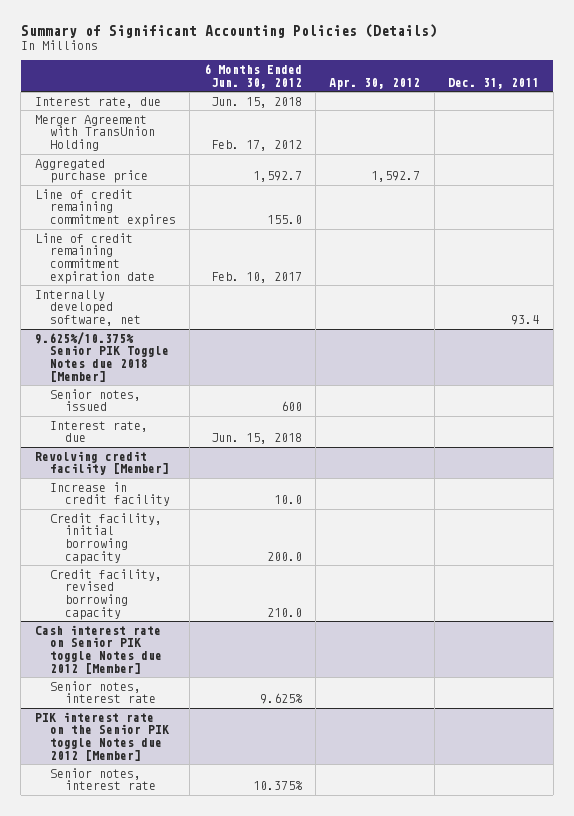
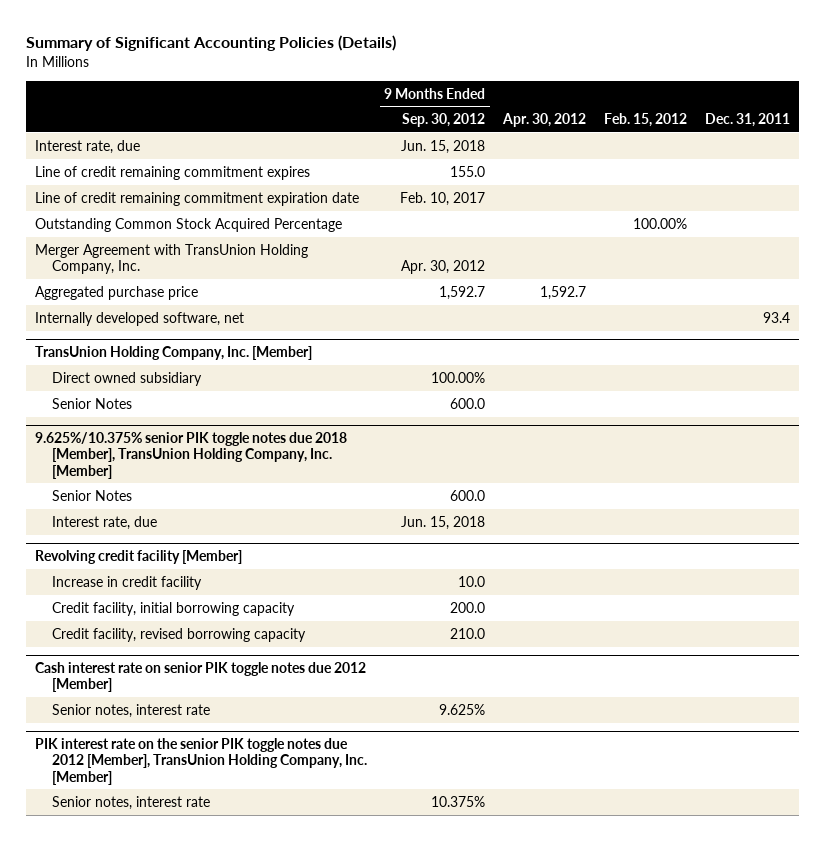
- | 6 Months Ended Jun. 30, 2012 | Apr. 30, 2012 | Dec. 31, 2011
+ | 9 Months Ended Sep. 30, 2012 | Apr. 30, 2012 | Feb. 15, 2012 | Dec. 31, 2011
- Merger Agreement with TransUnion Holding | Feb. 17, 2012 | |
+ Outstanding Common Stock Acquired Percentage | | | 100.00% |
+ Merger Agreement with TransUnion Holding Company, Inc. | Apr. 30, 2012 | | |
moved down: Aggregated purchase price | 1,592.7 | 1,592.7 | |
- 9.625%/10.375% Senior PIK Toggle Notes due 2018 [Member]
- Senior notes, issued | 600 | |
+ TransUnion Holding Company, Inc. [Member]
+ Direct owned subsidiary | 100.00% | | |
+ Senior Notes | 600.0 | | |
+ 9.625%/10.375% senior PIK toggle notes due 2018 [Member], TransUnion Holding Company, Inc. [Member]
+ Senior Notes | 600.0 | | |
- Cash interest rate on Senior PIK toggle Notes due 2012 [Member]
+ Cash interest rate on senior PIK toggle notes due 2012 [Member]
- PIK interest rate on the Senior PIK toggle Notes due 2012 [Member]
+ PIK interest rate on the senior PIK toggle notes due 2012 [Member], TransUnion Holding Company, Inc. [Member]

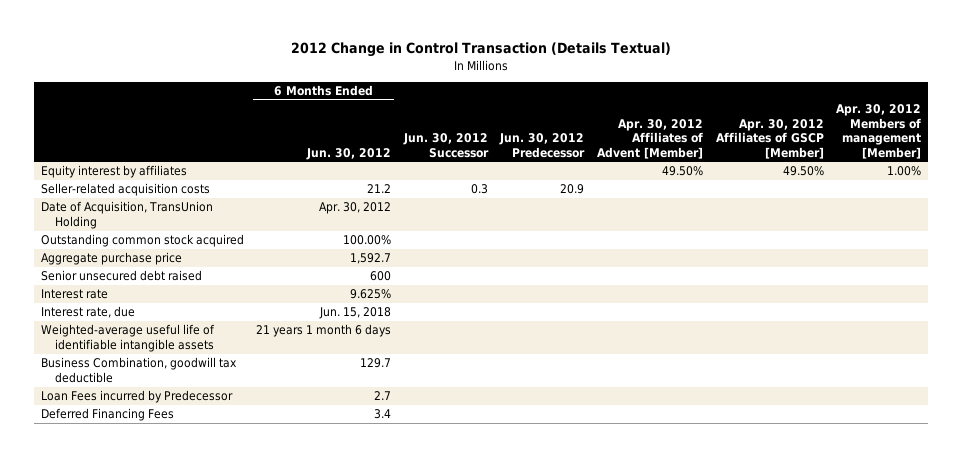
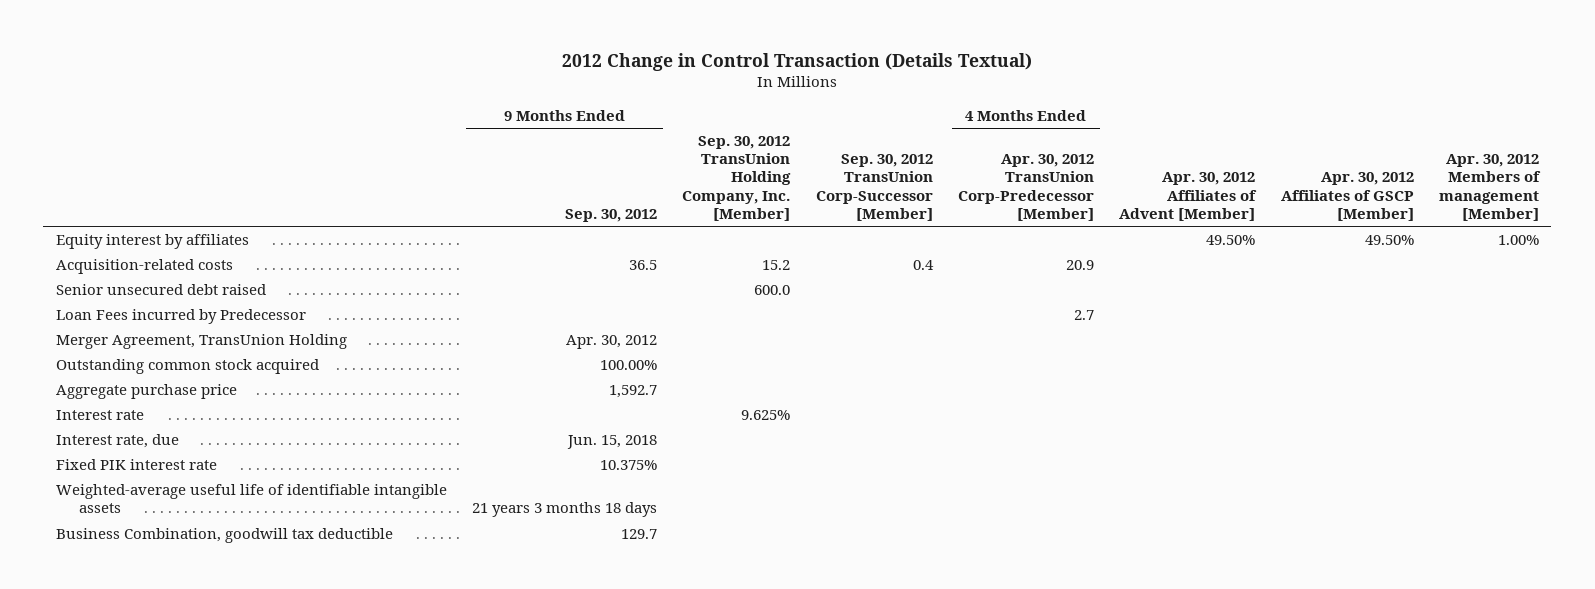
- | 6 Months Ended Jun. 30, 2012 | Jun. 30, 2012 Successor | Jun. 30, 2012 Predecessor | Apr. 30, 2012 Affiliates of Advent [Member] | Apr. 30, 2012 Affiliates of GSCP [Member] | Apr. 30, 2012 Members of management [Member]
+ | 9 Months Ended Sep. 30, 2012 | Sep. 30, 2012 TransUnion Holding Company, Inc. [Member] | Sep. 30, 2012 TransUnion Corp-Successor [Member] | 4 Months Ended Apr. 30, 2012 TransUnion Corp-Predecessor [Member] | Apr. 30, 2012 Affiliates of Advent [Member] | Apr. 30, 2012 Affiliates of GSCP [Member] | Apr. 30, 2012 Members of management [Member]
- Seller-related acquisition costs | 21.2 | 0.3 | 20.9 | | |
- Date of Acquisition, TransUnion Holding | Apr. 30, 2012 | | | | |
+ Acquisition-related costs | 36.5 | 15.2 | 0.4 | 20.9 | | |
moved up: Senior unsecured debt raised | | 600.0 | | | | |
moved up: Loan Fees incurred by Predecessor | | | | 2.7 | | |
+ Merger Agreement, TransUnion Holding | Apr. 30, 2012 | | | | | |
+ Fixed PIK interest rate | 10.375% | | | | | |
- Deferred Financing Fees | 3.4 | | | | |

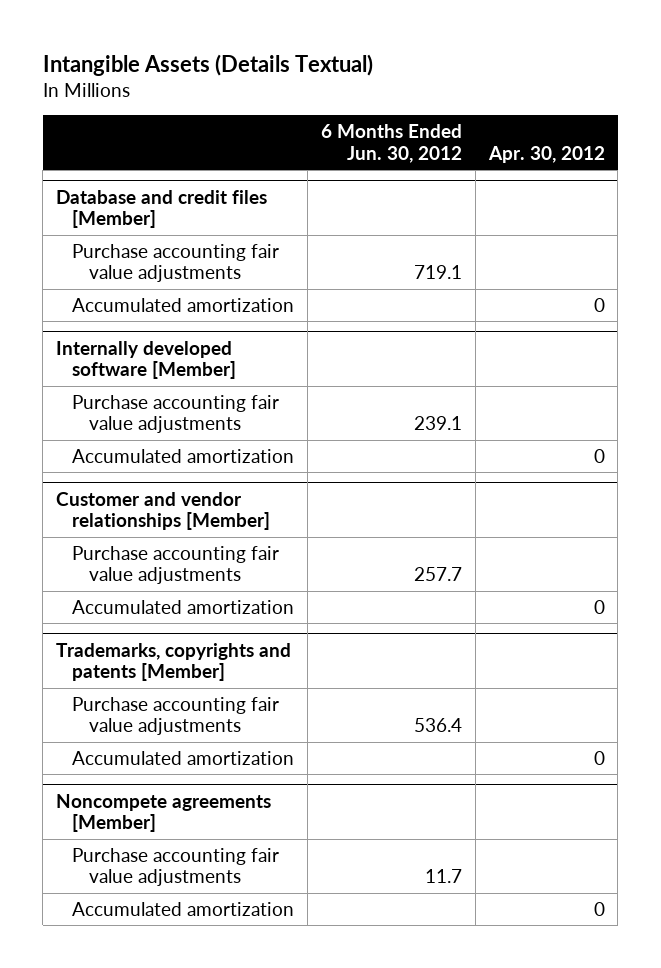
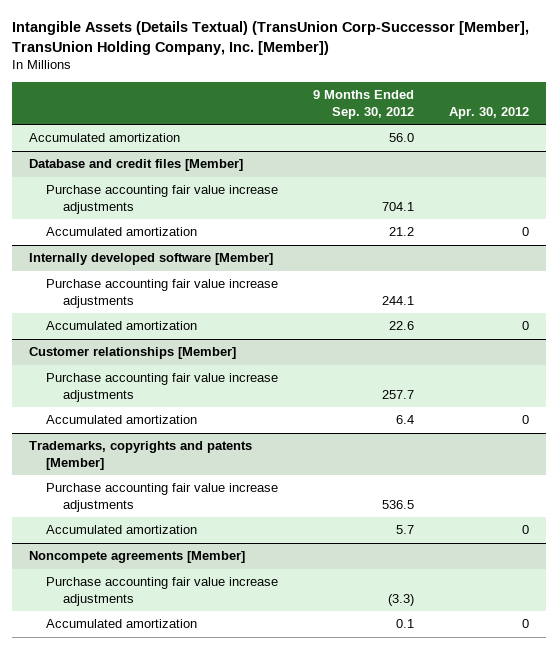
- Intangible Assets (Details Textual)
+ Intangible Assets (Details Textual) (TransUnion Corp-Successor [Member], TransUnion Holding Company, Inc. [Member])
- | 6 Months Ended Jun. 30, 2012 | Apr. 30, 2012
+ | 9 Months Ended Sep. 30, 2012 | Apr. 30, 2012
+ Accumulated amortization | 56.0 |
@ Database and credit files [Member]
- Purchase accounting fair value adjustments | 719.1 |
+ Purchase accounting fair value increase adjustments | 704.1 |
@ Internally developed software [Member]
- Purchase accounting fair value adjustments | 239.1 |
+ Purchase accounting fair value increase adjustments | 244.1 |
- Customer and vendor relationships [Member]
- Purchase accounting fair value adjustments | 257.7 |
+ Customer relationships [Member]
+ Purchase accounting fair value increase adjustments | 257.7 |
@ Trademarks, copyrights and patents [Member]
- Purchase accounting fair value adjustments | 536.4 |
+ Purchase accounting fair value increase adjustments | 536.5 |
@ Noncompete agreements [Member]
- Purchase accounting fair value adjustments | 11.7 |
+ Purchase accounting fair value increase adjustments | (3.3) |

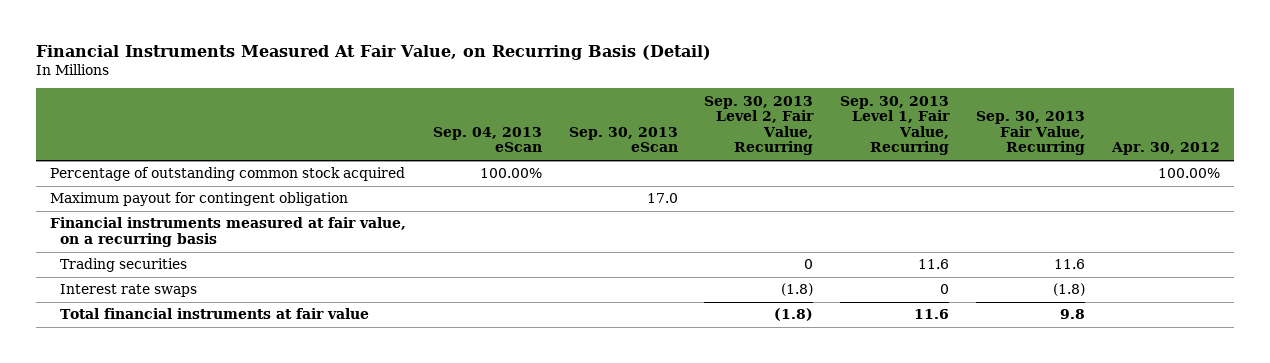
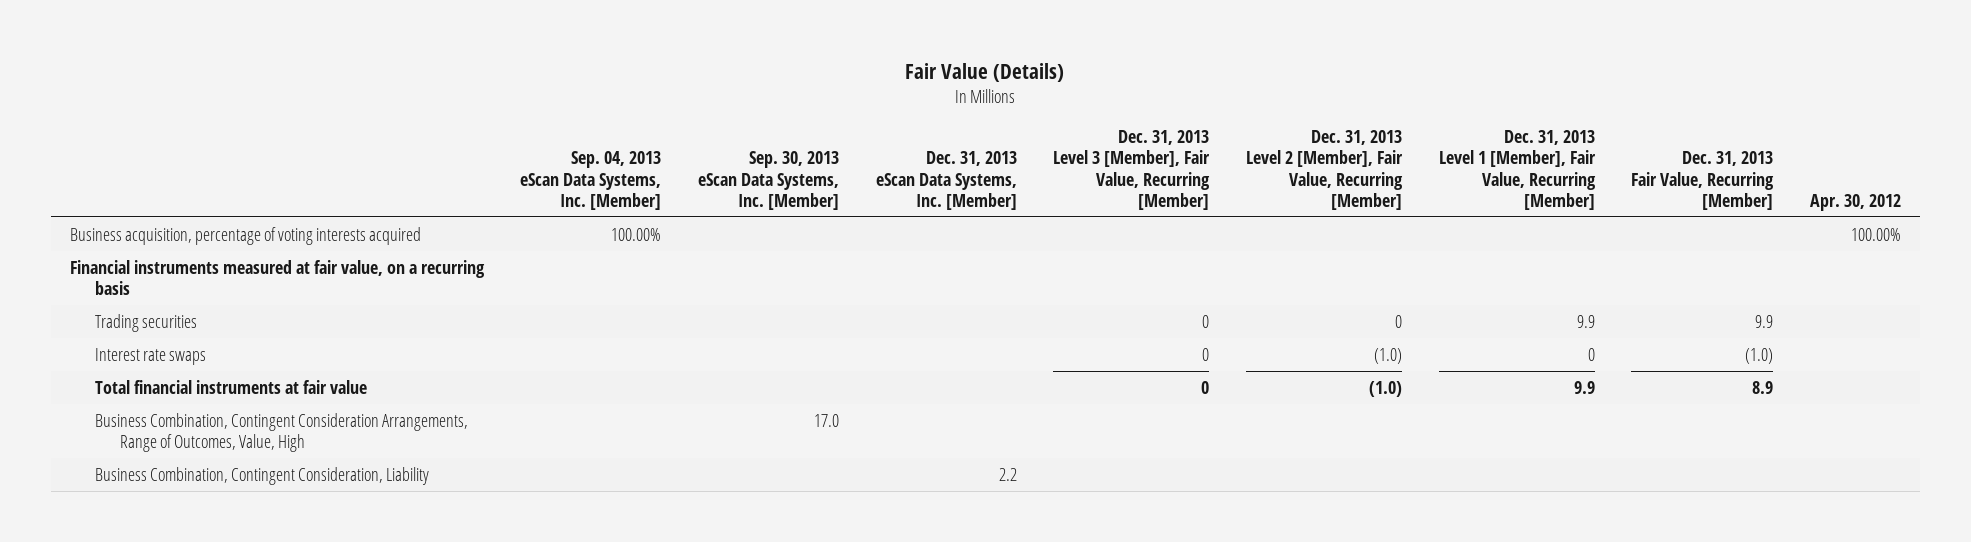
- Financial Instruments Measured At Fair Value, on Recurring Basis (Detail)
+ Fair Value (Details)
- | Sep. 04, 2013 eScan | Sep. 30, 2013 eScan | Sep. 30, 2013 Level 2, Fair Value, Recurring | Sep. 30, 2013 Level 1, Fair Value, Recurring | Sep. 30, 2013 Fair Value, Recurring | Apr. 30, 2012
+ | Sep. 04, 2013 eScan Data Systems, Inc. [Member] | Sep. 30, 2013 eScan Data Systems, Inc. [Member] | Dec. 31, 2013 eScan Data Systems, Inc. [Member] | Dec. 31, 2013 Level 3 [Member], Fair Value, Recurring [Member] | Dec. 31, 2013 Level 2 [Member], Fair Value, Recurring [Member] | Dec. 31, 2013 Level 1 [Member], Fair Value, Recurring [Member] | Dec. 31, 2013 Fair Value, Recurring [Member] | Apr. 30, 2012
- Percentage of outstanding common stock acquired | 100.00% | | | | | 100.00%
- Maximum payout for contingent obligation | | 17.0 | | | |
+ Business acquisition, percentage of voting interests acquired | 100.00% | | | | | | | 100.00%
+ Business Combination, Contingent Consideration Arrangements, Range of Outcomes, Value, High | | 17.0 | | | | | |
+ Business Combination, Contingent Consideration, Liability | | | 2.2 | | | | |

